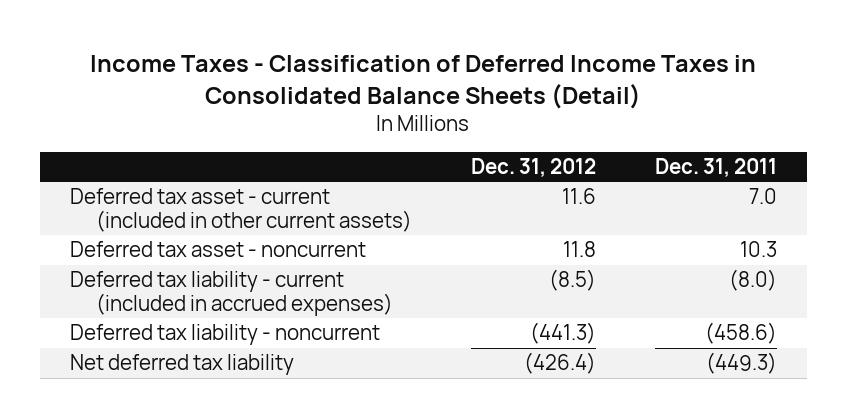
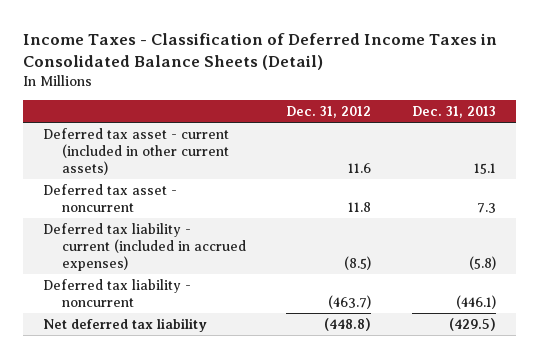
- | Dec. 31, 2012 | Dec. 31, 2011
+ | Dec. 31, 2012 | Dec. 31, 2013
- Deferred tax liability - noncurrent | (441.3) | (458.6)
- Net deferred tax liability | (426.4) | (449.3)
+ Deferred tax liability - noncurrent | (463.7) | (446.1)
+ Net deferred tax liability | (448.8) | (429.5)

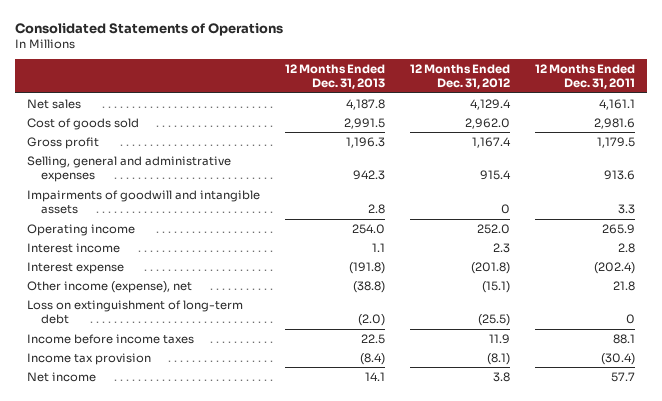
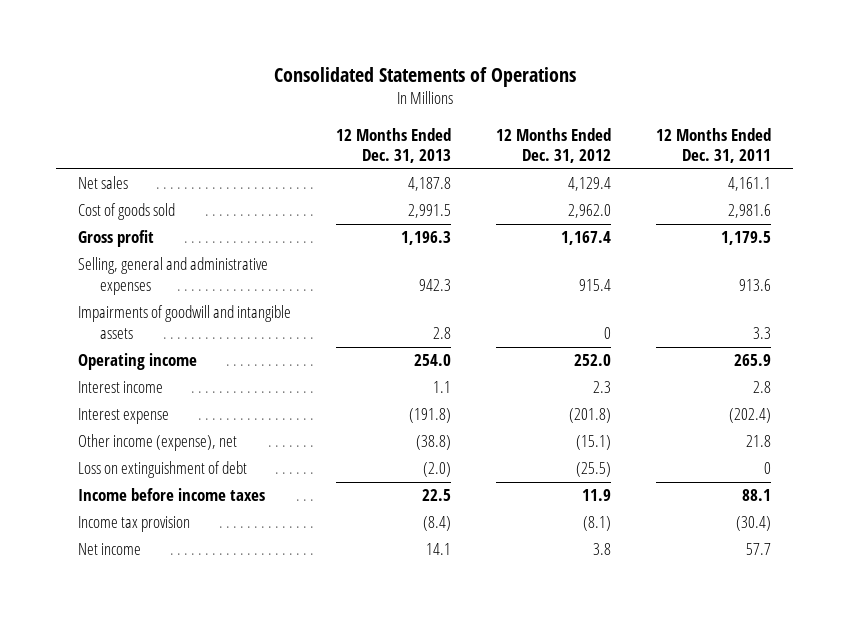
- Loss on extinguishment of long-term debt | (2.0) | (25.5) | 0
+ Loss on extinguishment of debt | (2.0) | (25.5) | 0

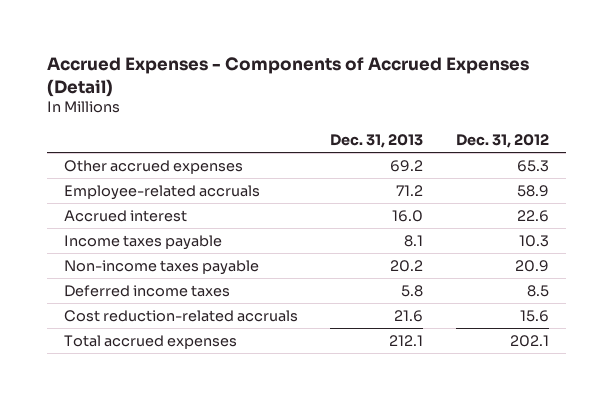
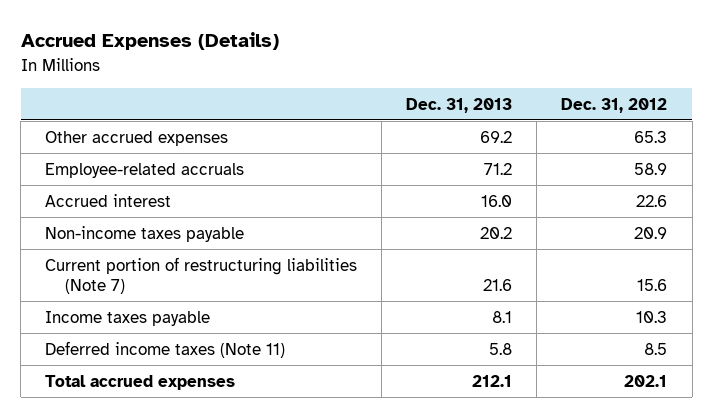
- Accrued Expenses - Components of Accrued Expenses (Detail)
+ Accrued Expenses (Details)
- Deferred income taxes | 5.8 | 8.5
- Cost reduction-related accruals | 21.6 | 15.6
+ Current portion of restructuring liabilities (Note 7) | 21.6 | 15.6
moved down: Income taxes payable | 8.1 | 10.3
+ Deferred income taxes (Note 11) | 5.8 | 8.5

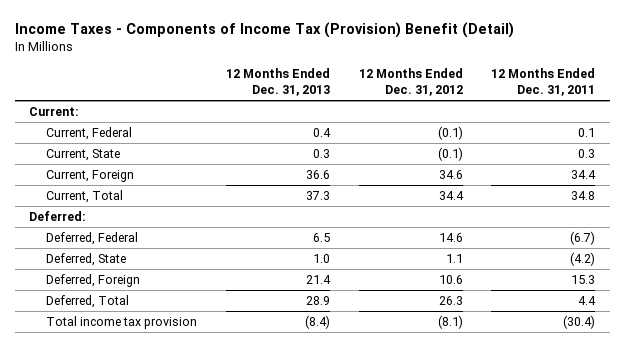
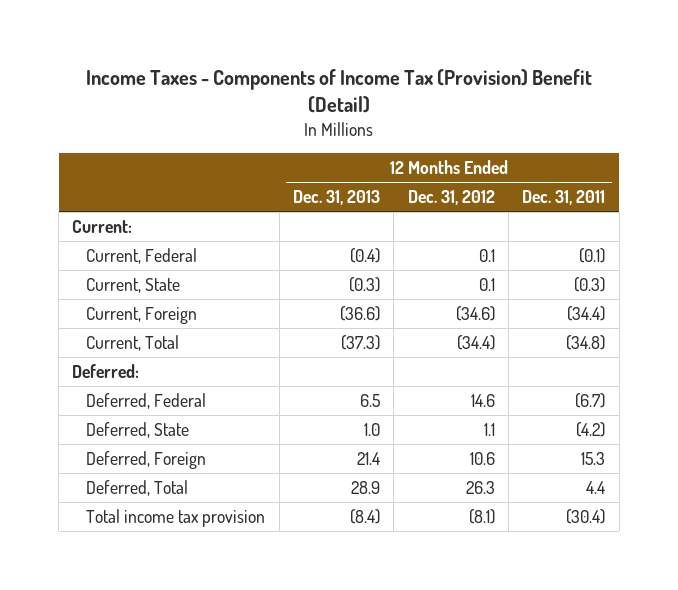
- Current, Federal | 0.4 | (0.1) | 0.1
- Current, State | 0.3 | (0.1) | 0.3
- Current, Foreign | 36.6 | 34.6 | 34.4
- Current, Total | 37.3 | 34.4 | 34.8
+ Current, Federal | (0.4) | 0.1 | (0.1)
+ Current, State | (0.3) | 0.1 | (0.3)
+ Current, Foreign | (36.6) | (34.6) | (34.4)
+ Current, Total | (37.3) | (34.4) | (34.8)

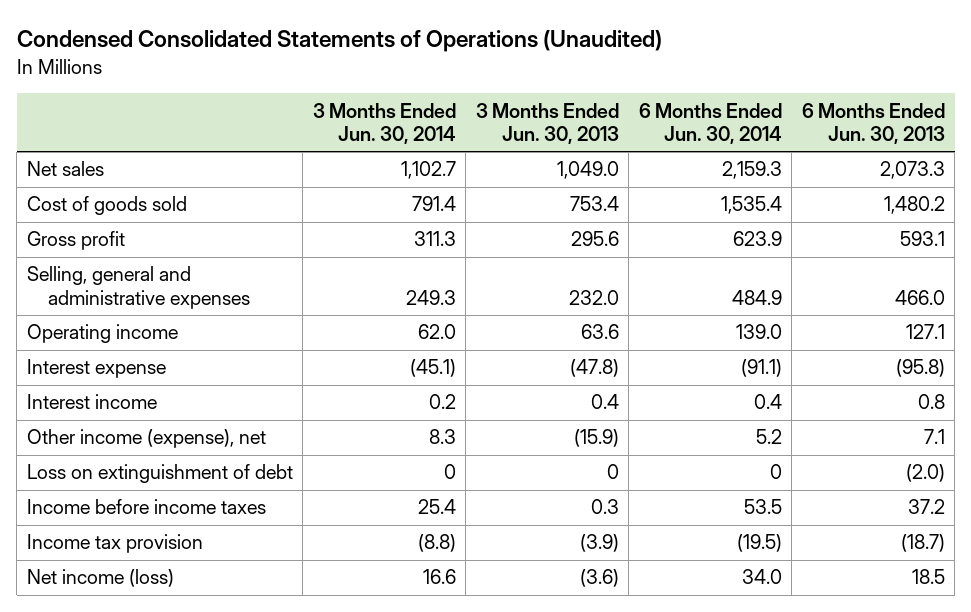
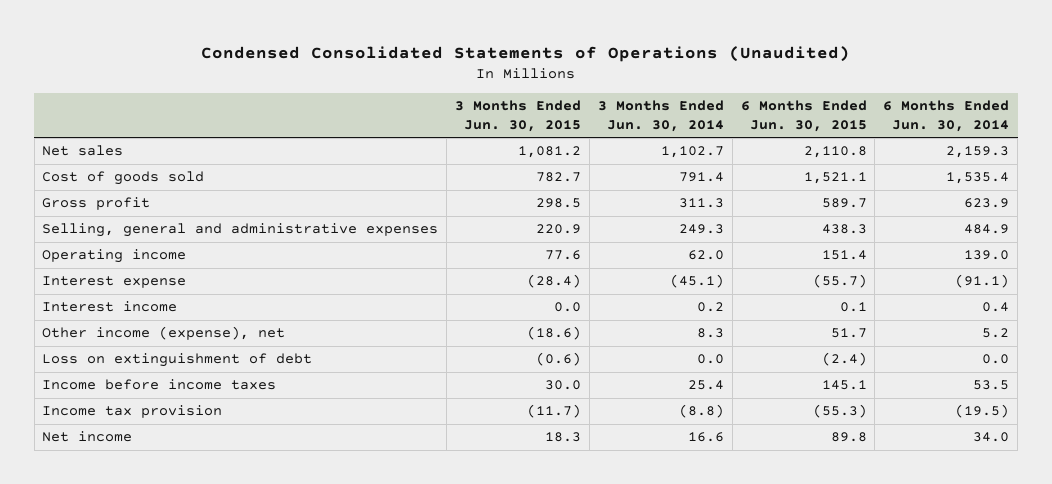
- | 3 Months Ended Jun. 30, 2014 | 3 Months Ended Jun. 30, 2013 | 6 Months Ended Jun. 30, 2014 | 6 Months Ended Jun. 30, 2013
+ | 3 Months Ended Jun. 30, 2015 | 3 Months Ended Jun. 30, 2014 | 6 Months Ended Jun. 30, 2015 | 6 Months Ended Jun. 30, 2014
- Loss on extinguishment of debt | 0 | 0 | 0 | (2.0)
+ Loss on extinguishment of debt | (0.6) | 0.0 | (2.4) | 0.0
- Net income (loss) | 16.6 | (3.6) | 34.0 | 18.5
+ Net income | 18.3 | 16.6 | 89.8 | 34.0

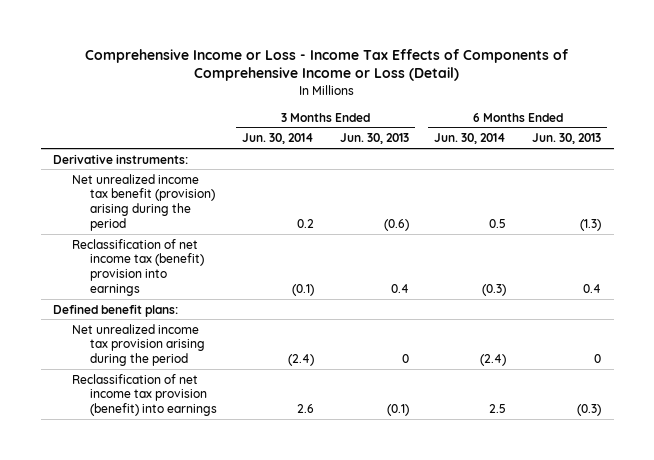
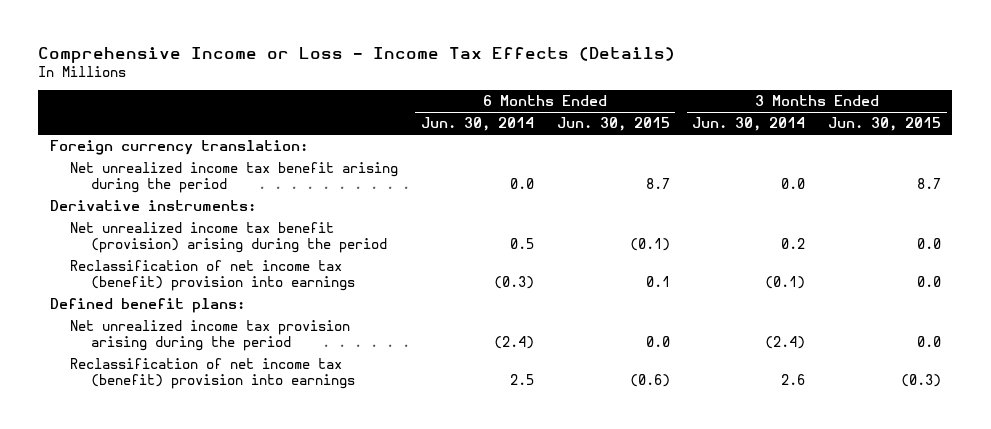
- Comprehensive Income or Loss - Income Tax Effects of Components of Comprehensive Income or Loss (Detail)
+ Comprehensive Income or Loss - Income Tax Effects (Details)
- | 3 Months Ended Jun. 30, 2014 | 3 Months Ended Jun. 30, 2013 | 6 Months Ended Jun. 30, 2014 | 6 Months Ended Jun. 30, 2013
+ | 6 Months Ended Jun. 30, 2014 | 6 Months Ended Jun. 30, 2015 | 3 Months Ended Jun. 30, 2014 | 3 Months Ended Jun. 30, 2015
+ Foreign currency translation:
+ Net unrealized income tax benefit arising during the period | 0.0 | 8.7 | 0.0 | 8.7
- Reclassification of net income tax provision (benefit) into earnings | 2.6 | (0.1) | 2.5 | (0.3)
+ Reclassification of net income tax (benefit) provision into earnings | 2.5 | (0.6) | 2.6 | (0.3)

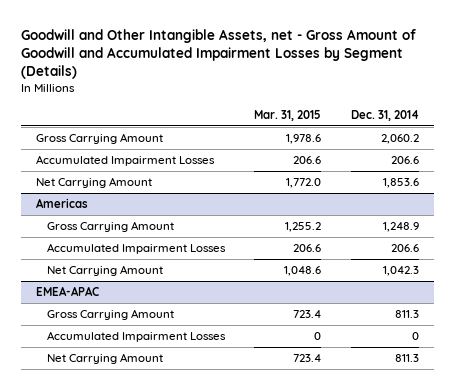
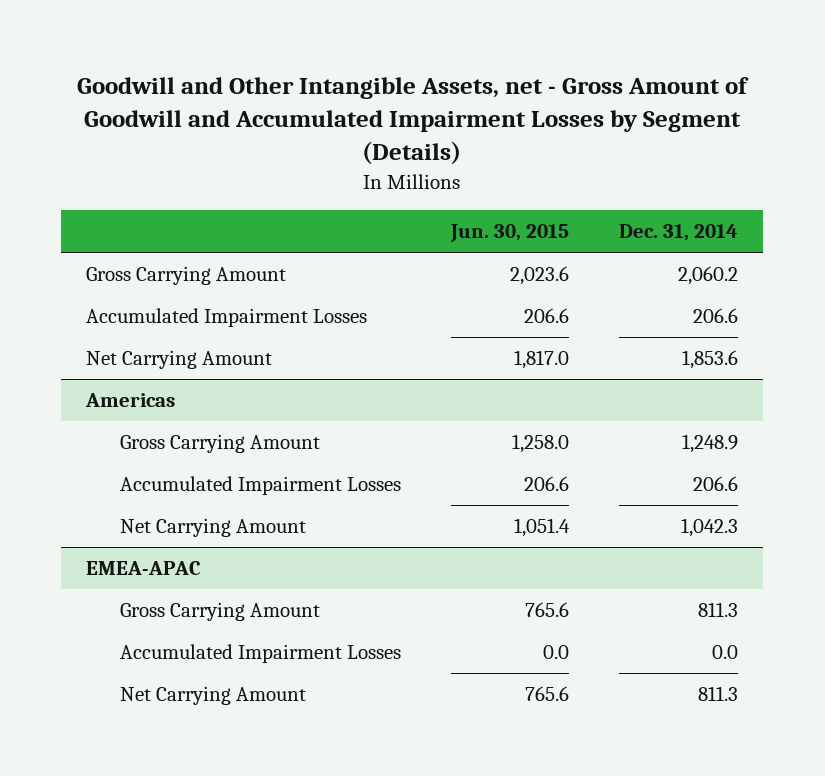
- | Mar. 31, 2015 | Dec. 31, 2014
+ | Jun. 30, 2015 | Dec. 31, 2014
@ EMEA-APAC
- Accumulated Impairment Losses | 0 | 0
+ Accumulated Impairment Losses | 0.0 | 0.0

